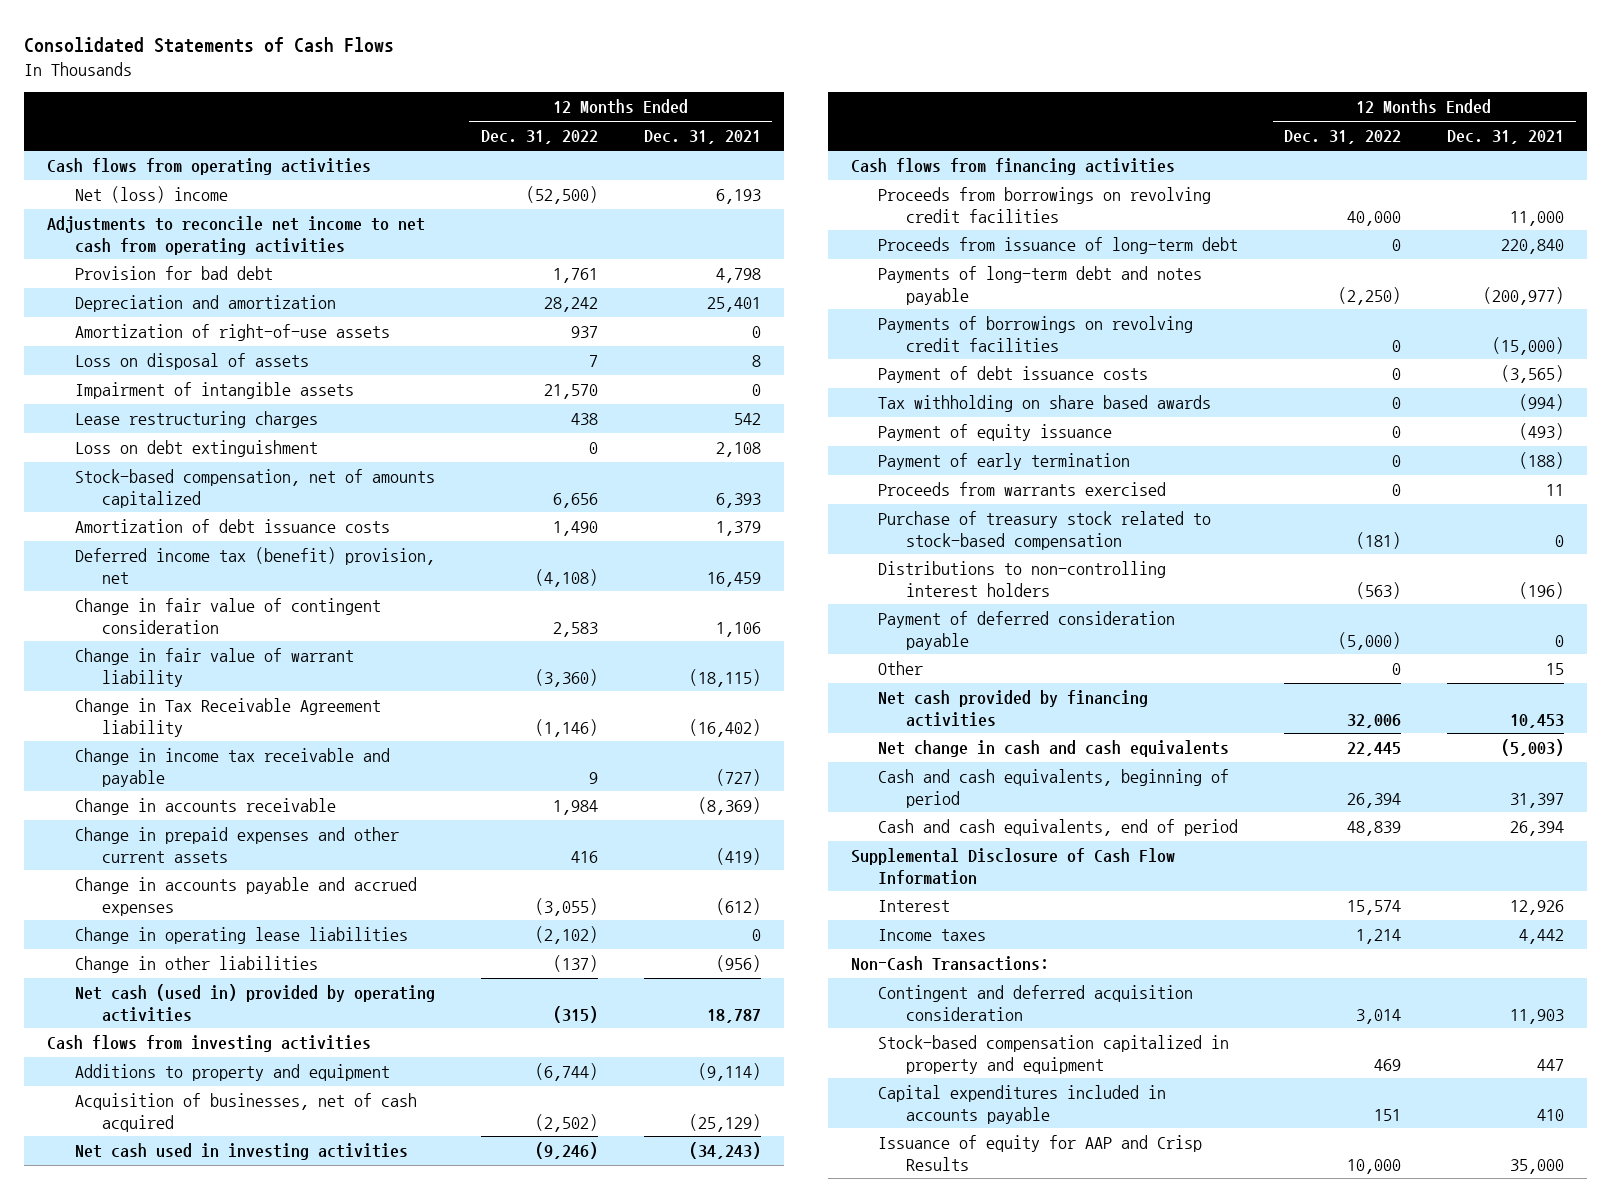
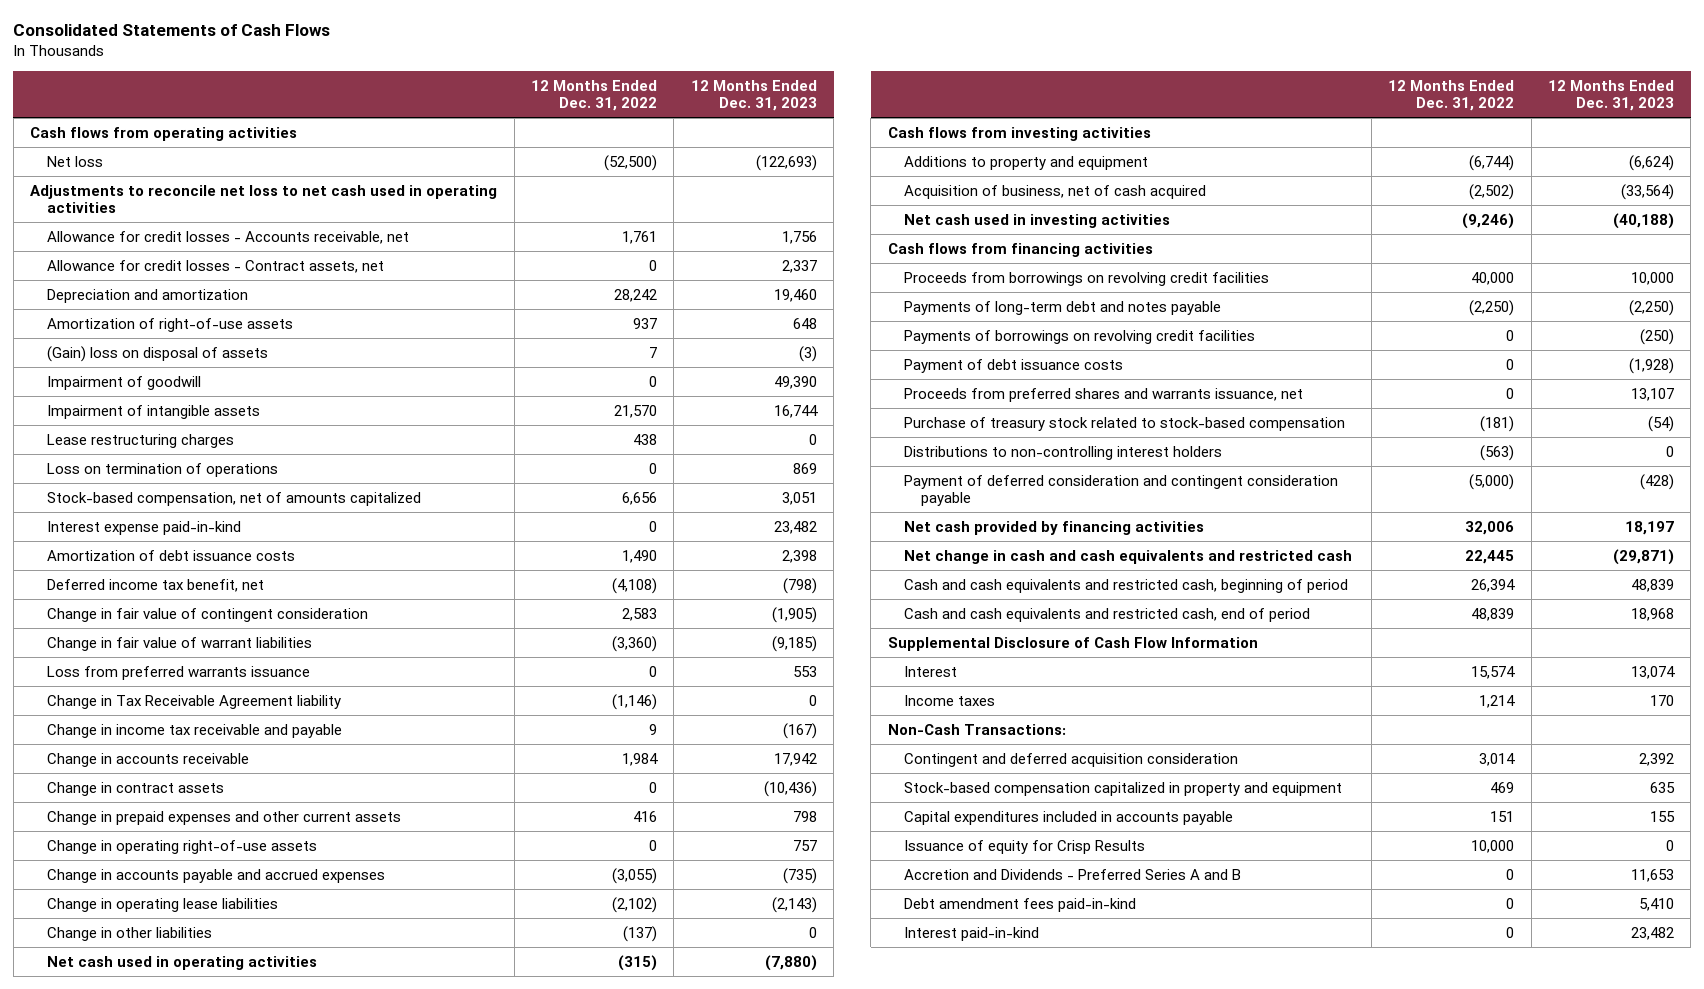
- | 12 Months Ended Dec. 31, 2022 | 12 Months Ended Dec. 31, 2021
+ | 12 Months Ended Dec. 31, 2022 | 12 Months Ended Dec. 31, 2023
- Net (loss) income | (52,500) | 6,193
- Adjustments to reconcile net income to net cash from operating activities
- Provision for bad debt | 1,761 | 4,798
+ Net loss | (52,500) | (122,693)
+ Adjustments to reconcile net loss to net cash used in operating activities
+ Allowance for credit losses - Accounts receivable, net | 1,761 | 1,756
+ Allowance for credit losses - Contract assets, net | 0 | 2,337
- Loss on disposal of assets | 7 | 8
+ (Gain) loss on disposal of assets | 7 | (3)
+ Impairment of goodwill | 0 | 49,390
- Loss on debt extinguishment | 0 | 2,108
+ Loss on termination of operations | 0 | 869
+ Interest expense paid-in-kind | 0 | 23,482
- Deferred income tax (benefit) provision, net | (4,108) | 16,459
+ Deferred income tax benefit, net | (4,108) | (798)
- Change in fair value of warrant liability | (3,360) | (18,115)
+ Change in fair value of warrant liabilities | (3,360) | (9,185)
+ Loss from preferred warrants issuance | 0 | 553
+ Change in contract assets | 0 | (10,436)
+ Change in operating right-of-use assets | 0 | 757
- Net cash (used in) provided by operating activities | (315) | 18,787
+ Net cash used in operating activities | (315) | (7,880)
- Acquisition of businesses, net of cash acquired | (2,502) | (25,129)
+ Acquisition of business, net of cash acquired | (2,502) | (33,564)
- Proceeds from issuance of long-term debt | 0 | 220,840
- Tax withholding on share based awards | 0 | (994)
- Payment of equity issuance | 0 | (493)
- Payment of early termination | 0 | (188)
- Proceeds from warrants exercised | 0 | 11
+ Proceeds from preferred shares and warrants issuance, net | 0 | 13,107
- Payment of deferred consideration payable | (5,000) | 0
- Other | 0 | 15
+ Payment of deferred consideration and contingent consideration payable | (5,000) | (428)
- Net change in cash and cash equivalents | 22,445 | (5,003)
- Cash and cash equivalents, beginning of period | 26,394 | 31,397
- Cash and cash equivalents, end of period | 48,839 | 26,394
+ Net change in cash and cash equivalents and restricted cash | 22,445 | (29,871)
+ Cash and cash equivalents and restricted cash, beginning of period | 26,394 | 48,839
+ Cash and cash equivalents and restricted cash, end of period | 48,839 | 18,968
- Issuance of equity for AAP and Crisp Results | 10,000 | 35,000
+ Issuance of equity for Crisp Results | 10,000 | 0
+ Accretion and Dividends - Preferred Series A and B | 0 | 11,653
+ Debt amendment fees paid-in-kind | 0 | 5,410
+ Interest paid-in-kind | 0 | 23,482

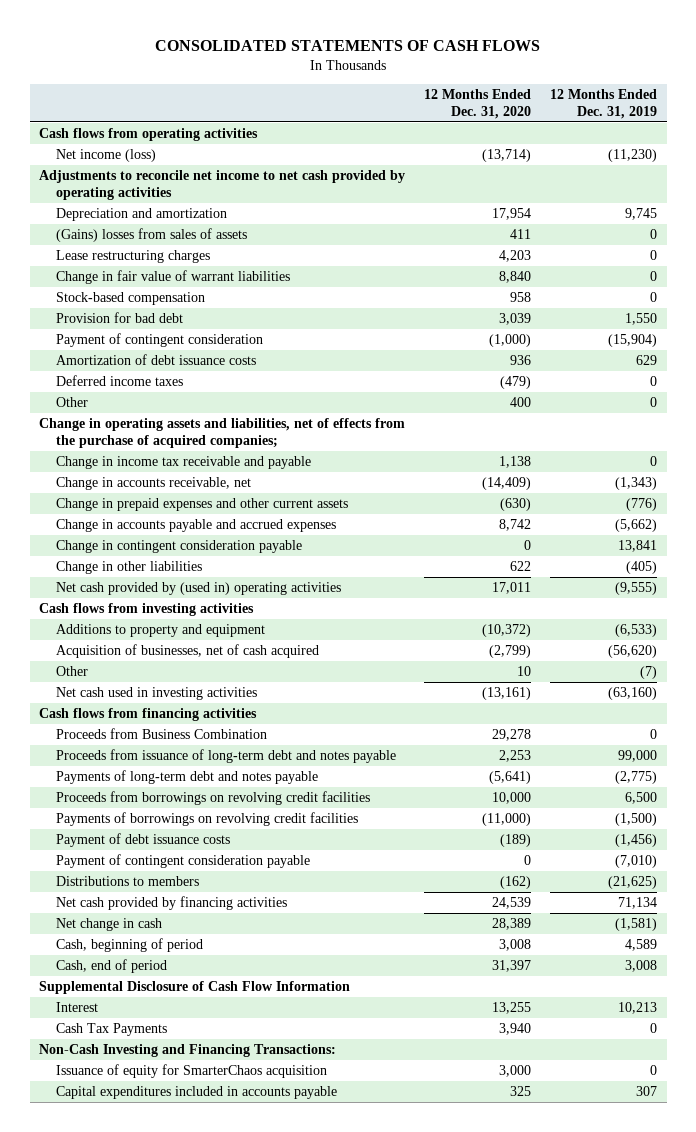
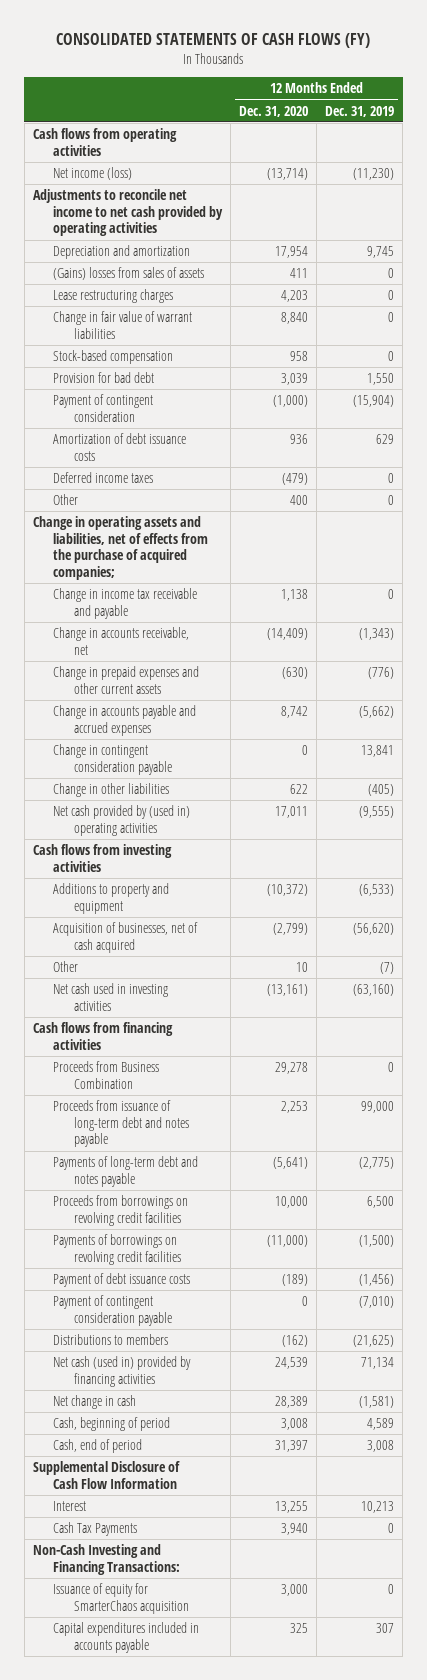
- CONSOLIDATED STATEMENTS OF CASH FLOWS
+ CONSOLIDATED STATEMENTS OF CASH FLOWS (FY)
- Net cash provided by financing activities | 24,539 | 71,134
+ Net cash (used in) provided by financing activities | 24,539 | 71,134

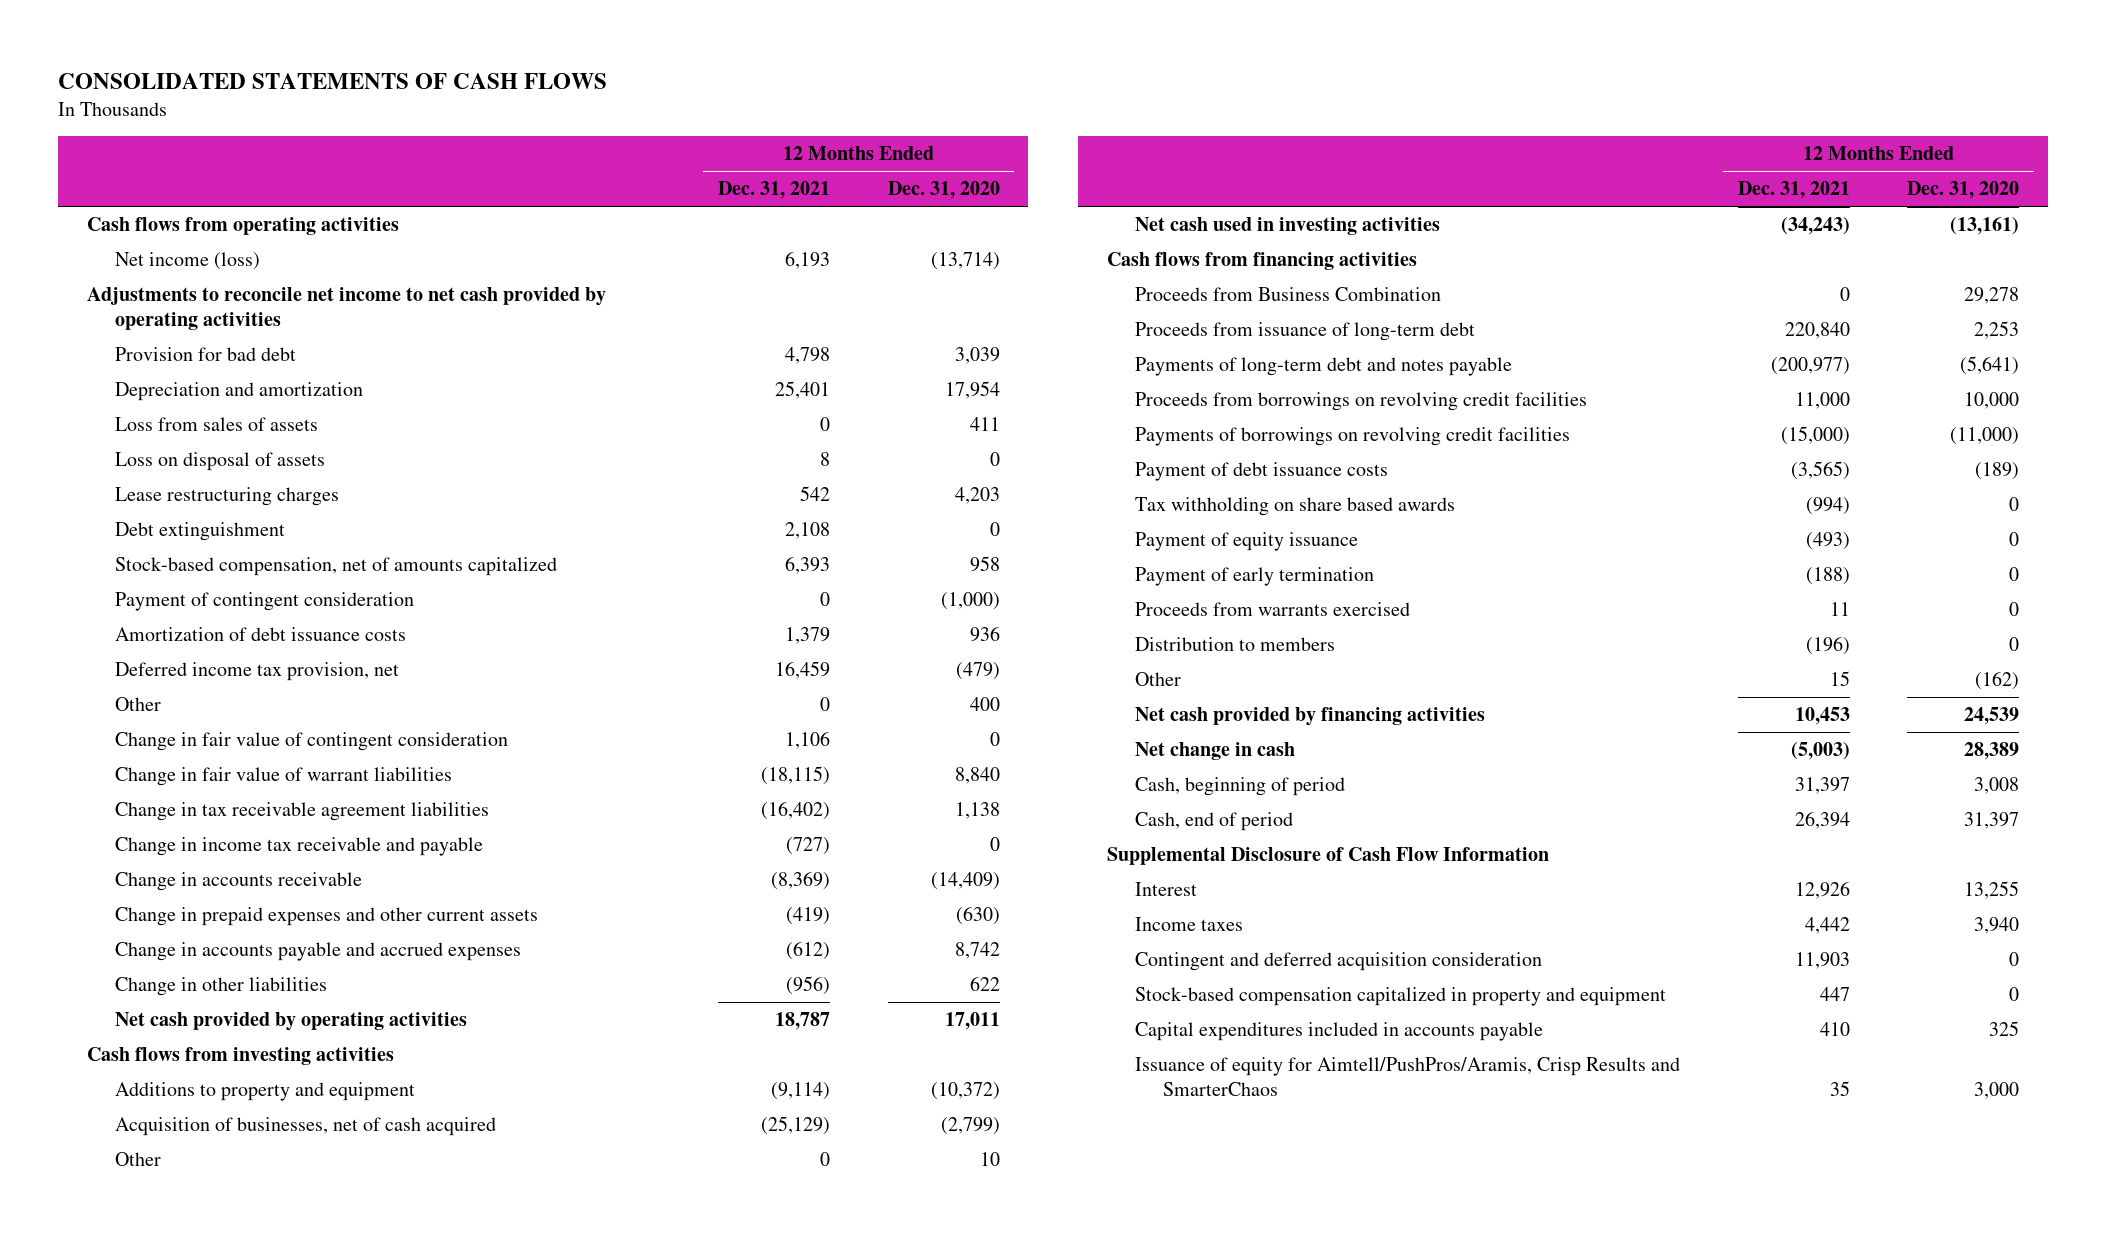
- CONSOLIDATED STATEMENTS OF CASH FLOWS (FY)
+ CONSOLIDATED STATEMENTS OF CASH FLOWS
- | 12 Months Ended Dec. 31, 2020 | 12 Months Ended Dec. 31, 2019
+ | 12 Months Ended Dec. 31, 2021 | 12 Months Ended Dec. 31, 2020
moved up: Provision for bad debt | 4,798 | 3,039
- (Gains) losses from sales of assets | 411 | 0
+ Loss from sales of assets | 0 | 411
+ Loss on disposal of assets | 8 | 0
- Stock-based compensation | 958 | 0
+ Debt extinguishment | 2,108 | 0
+ Stock-based compensation, net of amounts capitalized | 6,393 | 958
- Deferred income taxes | (479) | 0
+ Deferred income tax provision, net | 16,459 | (479)
- Change in operating assets and liabilities, net of effects from the purchase of acquired companies;
- Change in income tax receivable and payable | 1,138 | 0
- Change in accounts receivable, net | (14,409) | (1,343)
+ Change in fair value of contingent consideration | 1,106 | 0
moved down: Change in fair value of warrant liabilities | (18,115) | 8,840
+ Change in tax receivable agreement liabilities | (16,402) | 1,138
+ Change in income tax receivable and payable | (727) | 0
+ Change in accounts receivable | (8,369) | (14,409)
- Change in contingent consideration payable | 0 | 13,841
- Net cash provided by (used in) operating activities | 17,011 | (9,555)
+ Net cash provided by operating activities | 18,787 | 17,011
- Proceeds from issuance of long-term debt and notes payable | 2,253 | 99,000
+ Proceeds from issuance of long-term debt | 220,840 | 2,253
- Payment of contingent consideration payable | 0 | (7,010)
- Distributions to members | (162) | (21,625)
- Net cash (used in) provided by financing activities | 24,539 | 71,134
+ Tax withholding on share based awards | (994) | 0
+ Payment of equity issuance | (493) | 0
+ Payment of early termination | (188) | 0
+ Proceeds from warrants exercised | 11 | 0
+ Distribution to members | (196) | 0
+ Other | 15 | (162)
+ Net cash provided by financing activities | 10,453 | 24,539
- Cash Tax Payments | 3,940 | 0
- Non-Cash Investing and Financing Transactions:
- Issuance of equity for SmarterChaos acquisition | 3,000 | 0
+ Income taxes | 4,442 | 3,940
+ Contingent and deferred acquisition consideration | 11,903 | 0
+ Stock-based compensation capitalized in property and equipment | 447 | 0
+ Issuance of equity for Aimtell/PushPros/Aramis, Crisp Results and SmarterChaos | 35 | 3,000

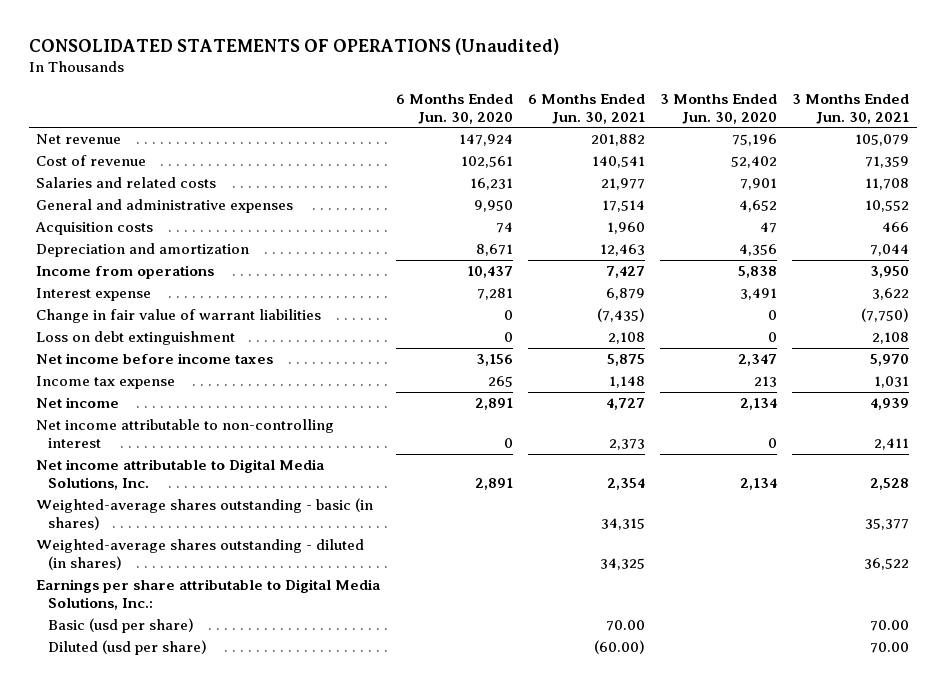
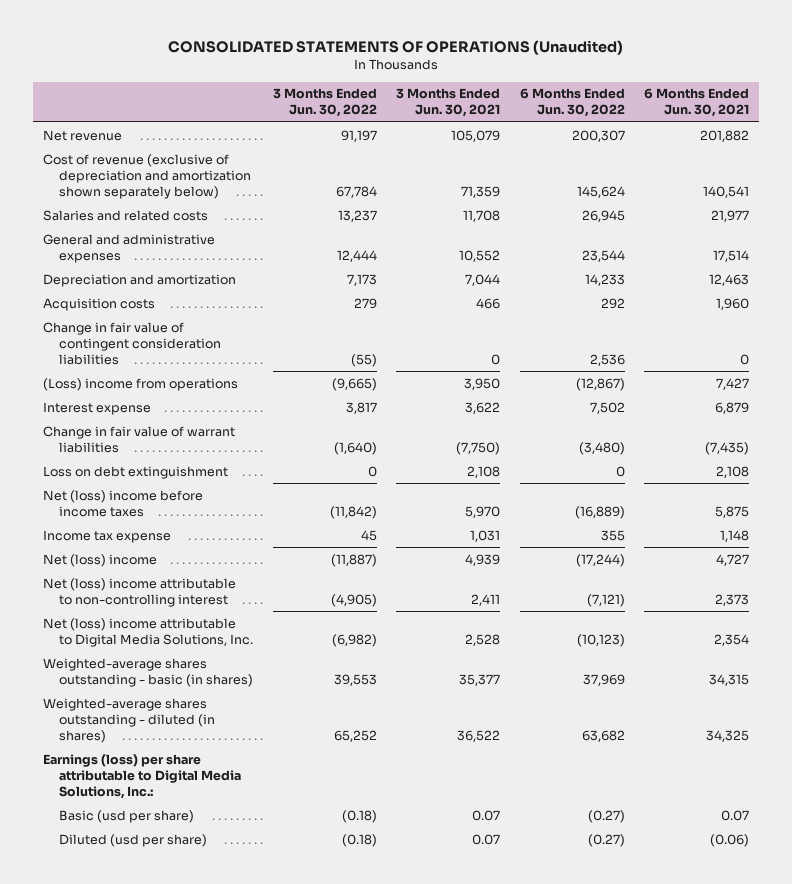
- | 6 Months Ended Jun. 30, 2020 | 6 Months Ended Jun. 30, 2021 | 3 Months Ended Jun. 30, 2020 | 3 Months Ended Jun. 30, 2021
+ | 3 Months Ended Jun. 30, 2022 | 3 Months Ended Jun. 30, 2021 | 6 Months Ended Jun. 30, 2022 | 6 Months Ended Jun. 30, 2021
- Cost of revenue | 102,561 | 140,541 | 52,402 | 71,359
+ Cost of revenue (exclusive of depreciation and amortization shown separately below) | 67,784 | 71,359 | 145,624 | 140,541
- Income from operations | 10,437 | 7,427 | 5,838 | 3,950
moved down: Acquisition costs | 279 | 466 | 292 | 1,960
+ Change in fair value of contingent consideration liabilities | (55) | 0 | 2,536 | 0
+ (Loss) income from operations | (9,665) | 3,950 | (12,867) | 7,427
- Net income before income taxes | 3,156 | 5,875 | 2,347 | 5,970
+ Net (loss) income before income taxes | (11,842) | 5,970 | (16,889) | 5,875
- Net income | 2,891 | 4,727 | 2,134 | 4,939
- Net income attributable to non-controlling interest | 0 | 2,373 | 0 | 2,411
- Net income attributable to Digital Media Solutions, Inc. | 2,891 | 2,354 | 2,134 | 2,528
+ Net (loss) income | (11,887) | 4,939 | (17,244) | 4,727
+ Net (loss) income attributable to non-controlling interest | (4,905) | 2,411 | (7,121) | 2,373
+ Net (loss) income attributable to Digital Media Solutions, Inc. | (6,982) | 2,528 | (10,123) | 2,354
- Earnings per share attributable to Digital Media Solutions, Inc.:
- Basic (usd per share) | | 70.00 | | 70.00
- Diluted (usd per share) | | (60.00) | | 70.00
+ Earnings (loss) per share attributable to Digital Media Solutions, Inc.:
+ Basic (usd per share) | (0.18) | 0.07 | (0.27) | 0.07
+ Diluted (usd per share) | (0.18) | 0.07 | (0.27) | (0.06)

